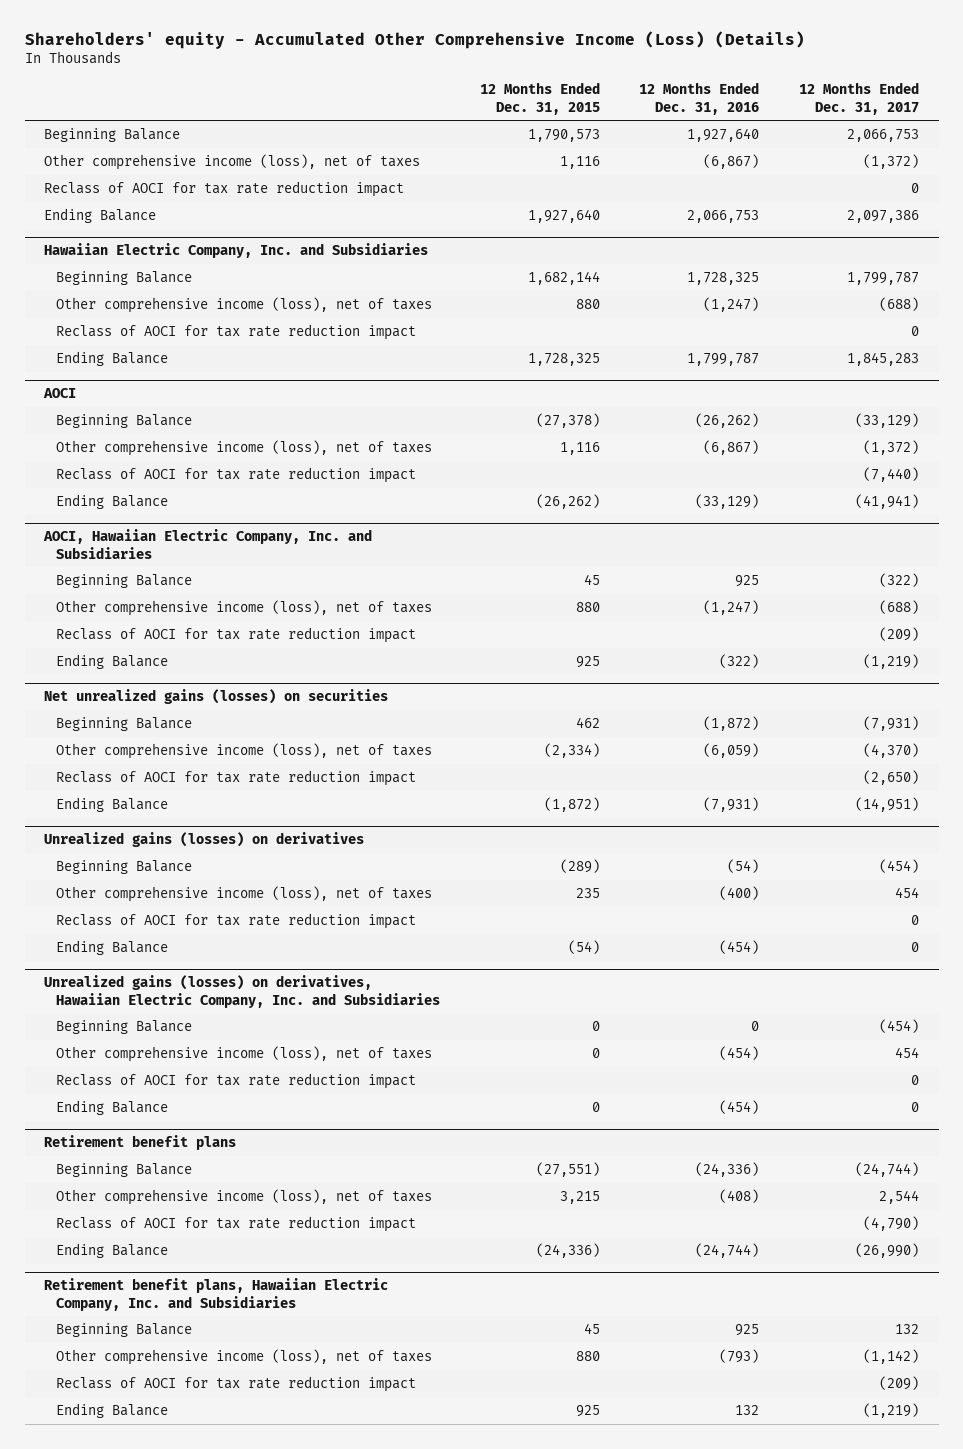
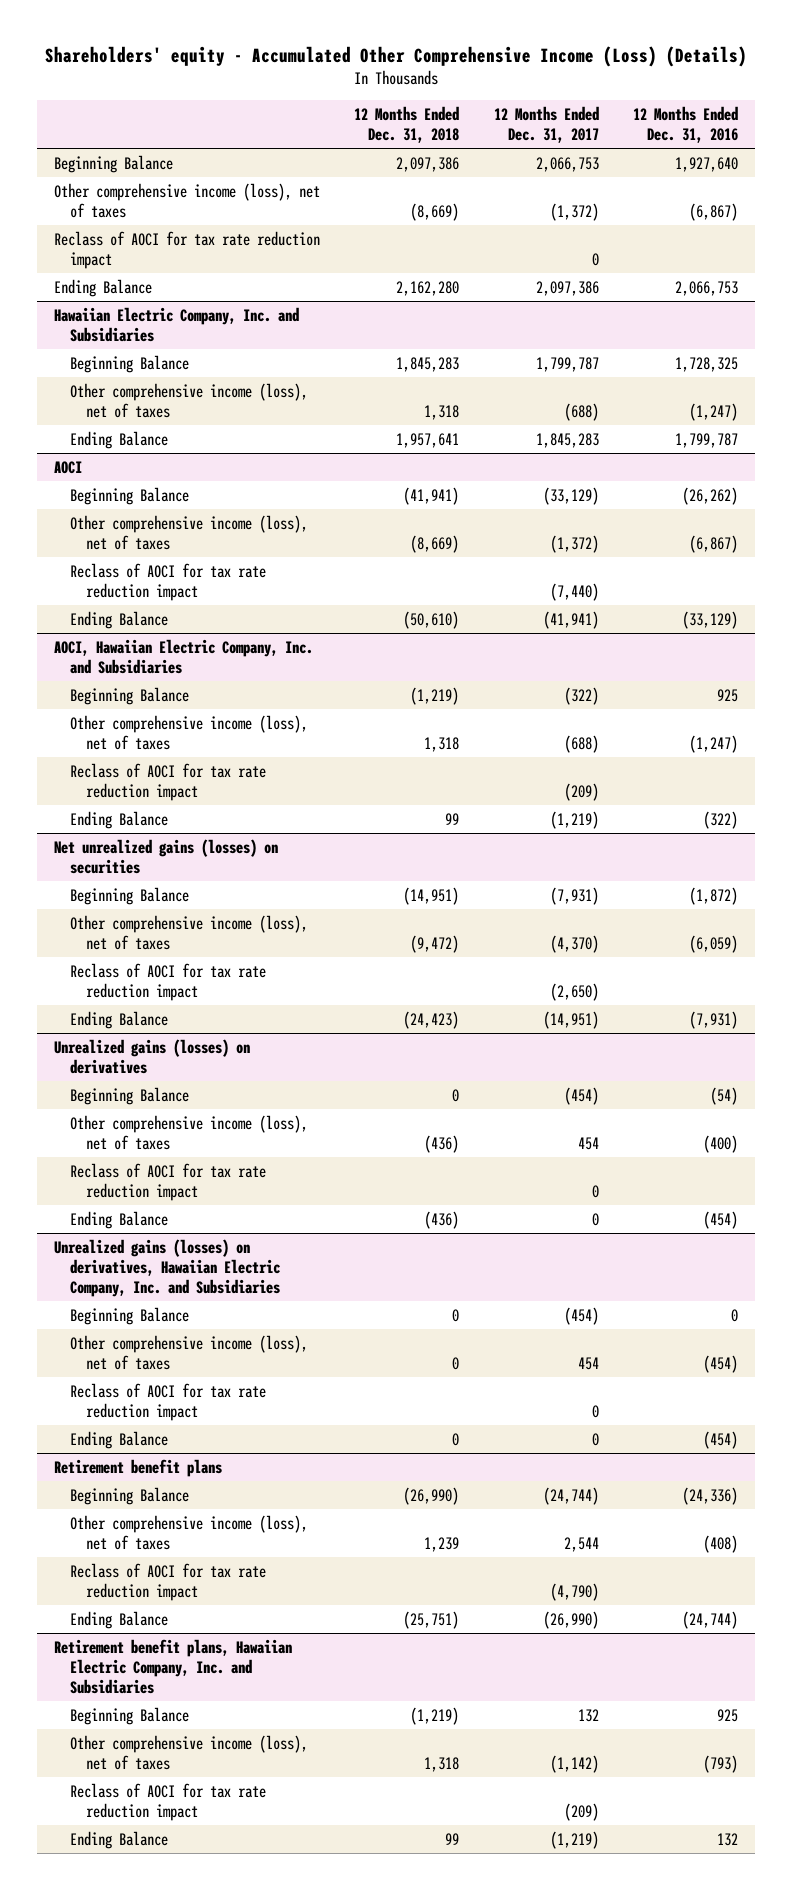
- | 12 Months Ended Dec. 31, 2015 | 12 Months Ended Dec. 31, 2016 | 12 Months Ended Dec. 31, 2017
+ | 12 Months Ended Dec. 31, 2018 | 12 Months Ended Dec. 31, 2017 | 12 Months Ended Dec. 31, 2016
@ Hawaiian Electric Company, Inc. and Subsidiaries
- Reclass of AOCI for tax rate reduction impact | | | 0

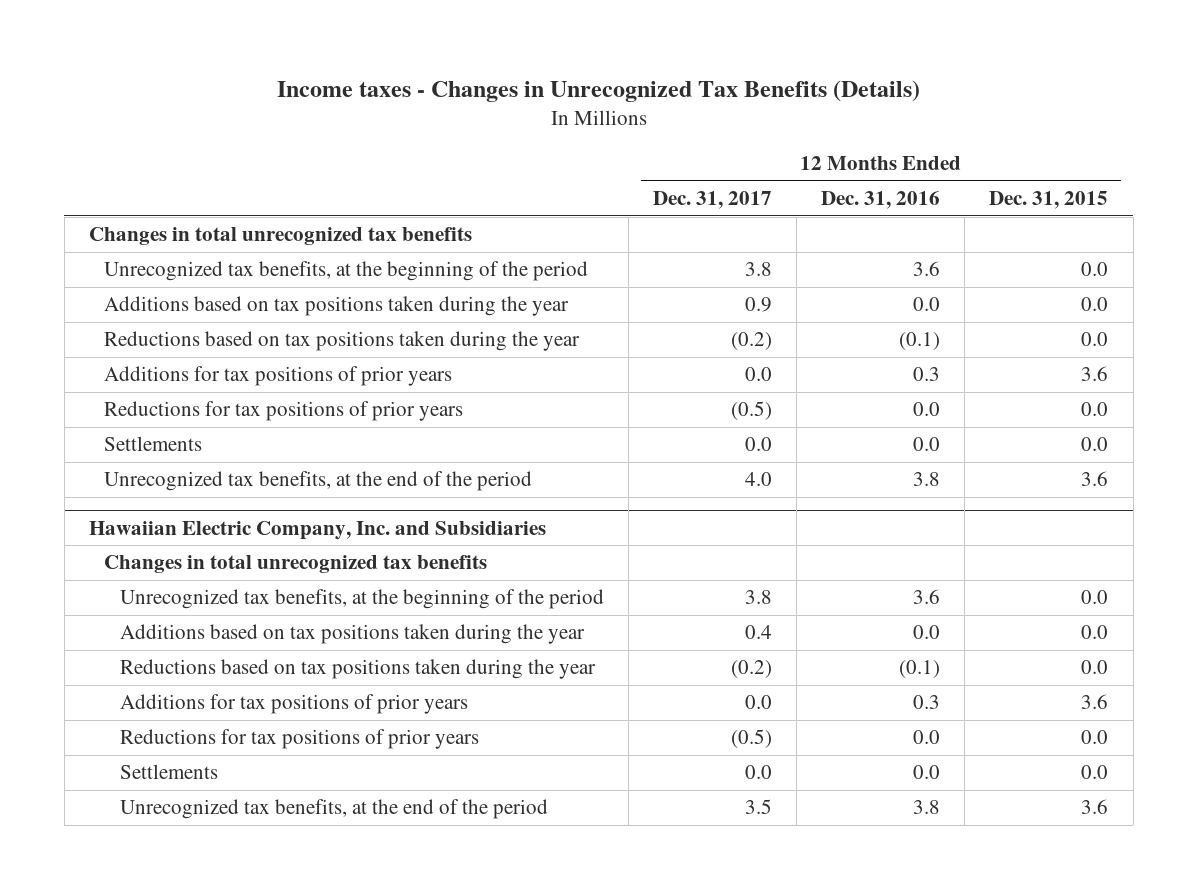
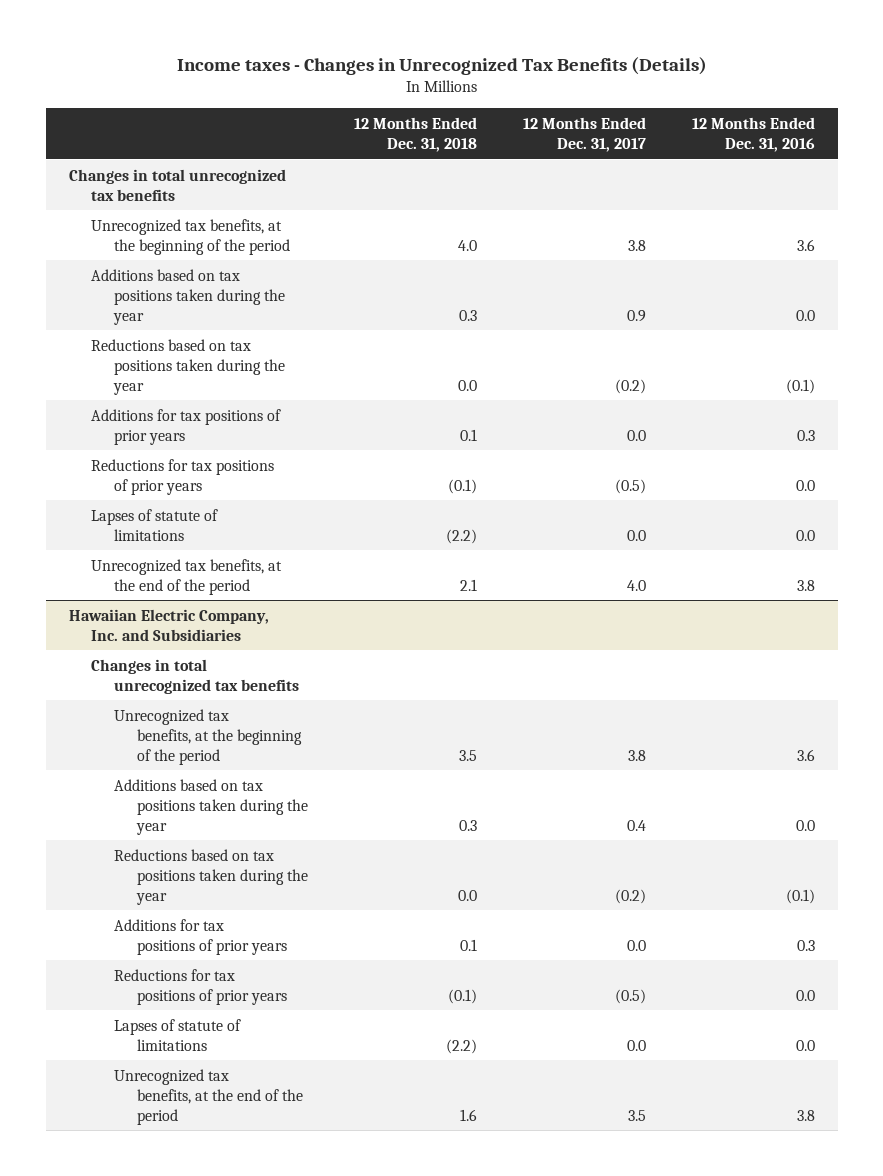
- | 12 Months Ended Dec. 31, 2017 | 12 Months Ended Dec. 31, 2016 | 12 Months Ended Dec. 31, 2015
+ | 12 Months Ended Dec. 31, 2018 | 12 Months Ended Dec. 31, 2017 | 12 Months Ended Dec. 31, 2016
- Settlements | 0.0 | 0.0 | 0.0
+ Lapses of statute of limitations | (2.2) | 0.0 | 0.0
@ Hawaiian Electric Company, Inc. and Subsidiaries
- Settlements | 0.0 | 0.0 | 0.0
+ Lapses of statute of limitations | (2.2) | 0.0 | 0.0

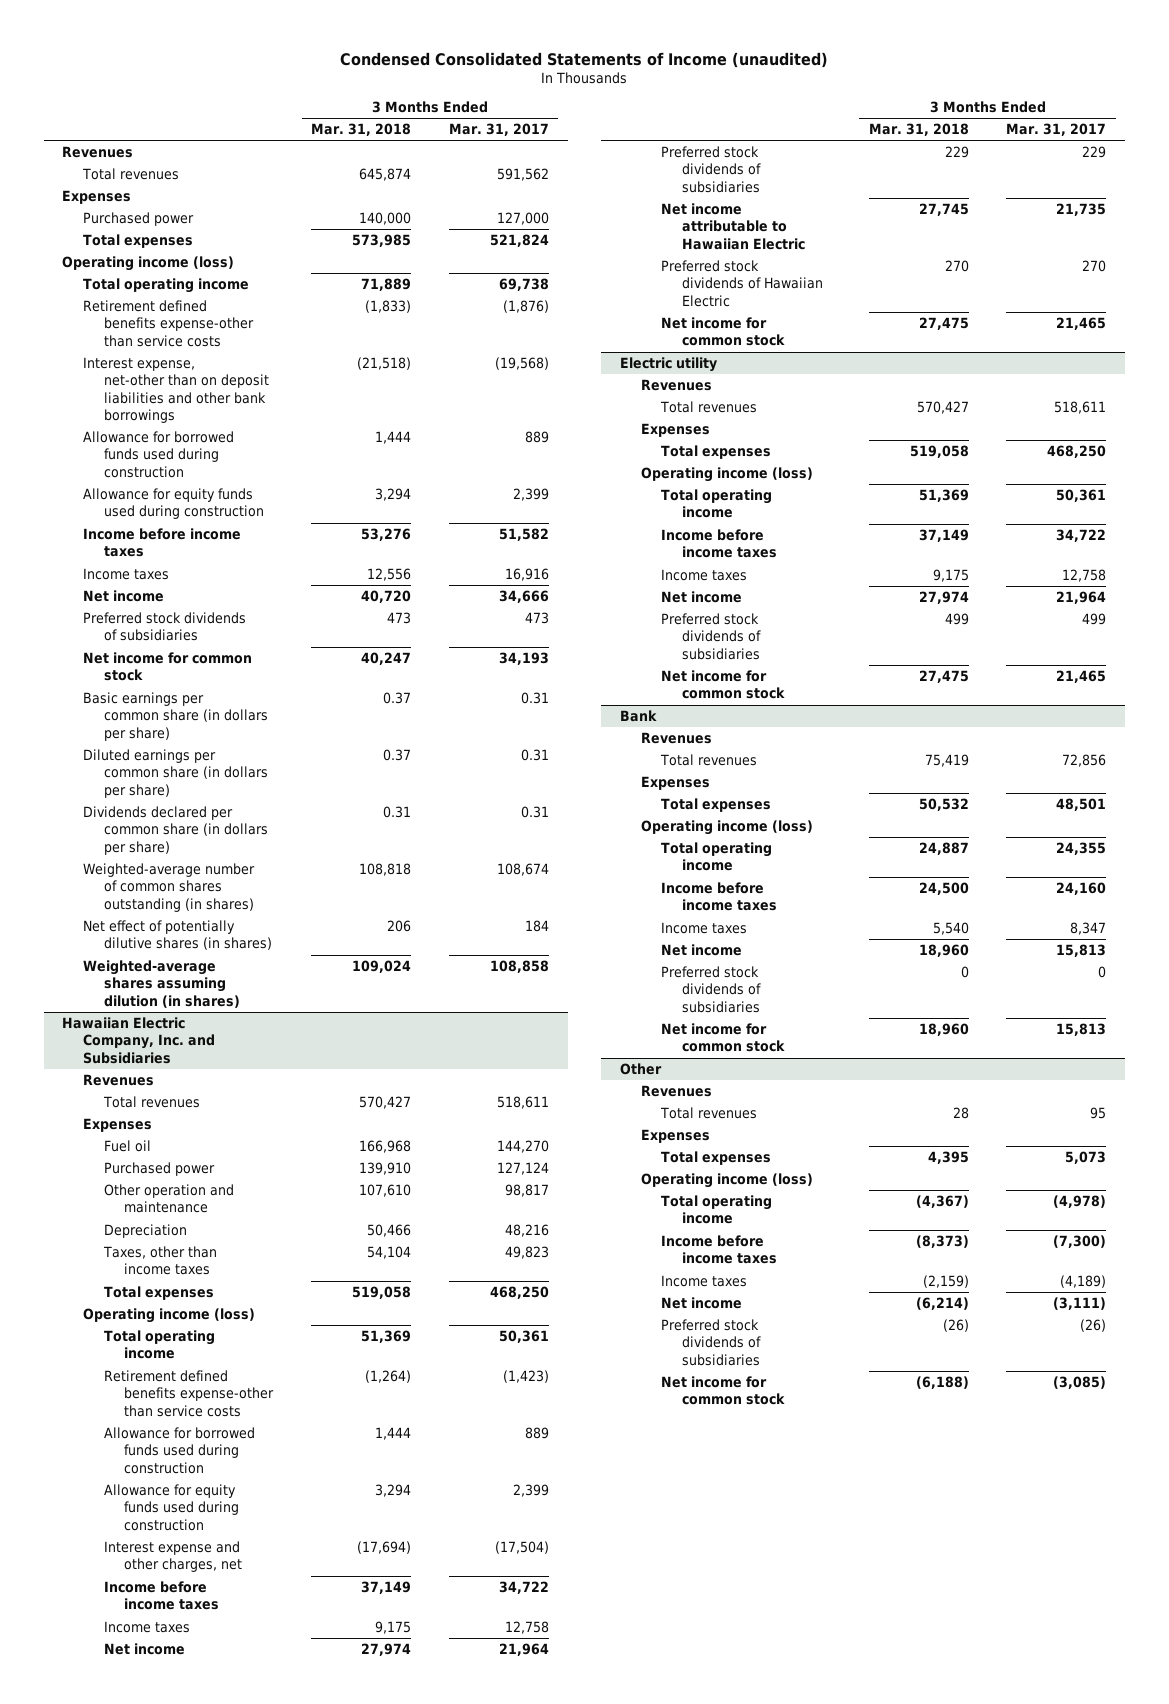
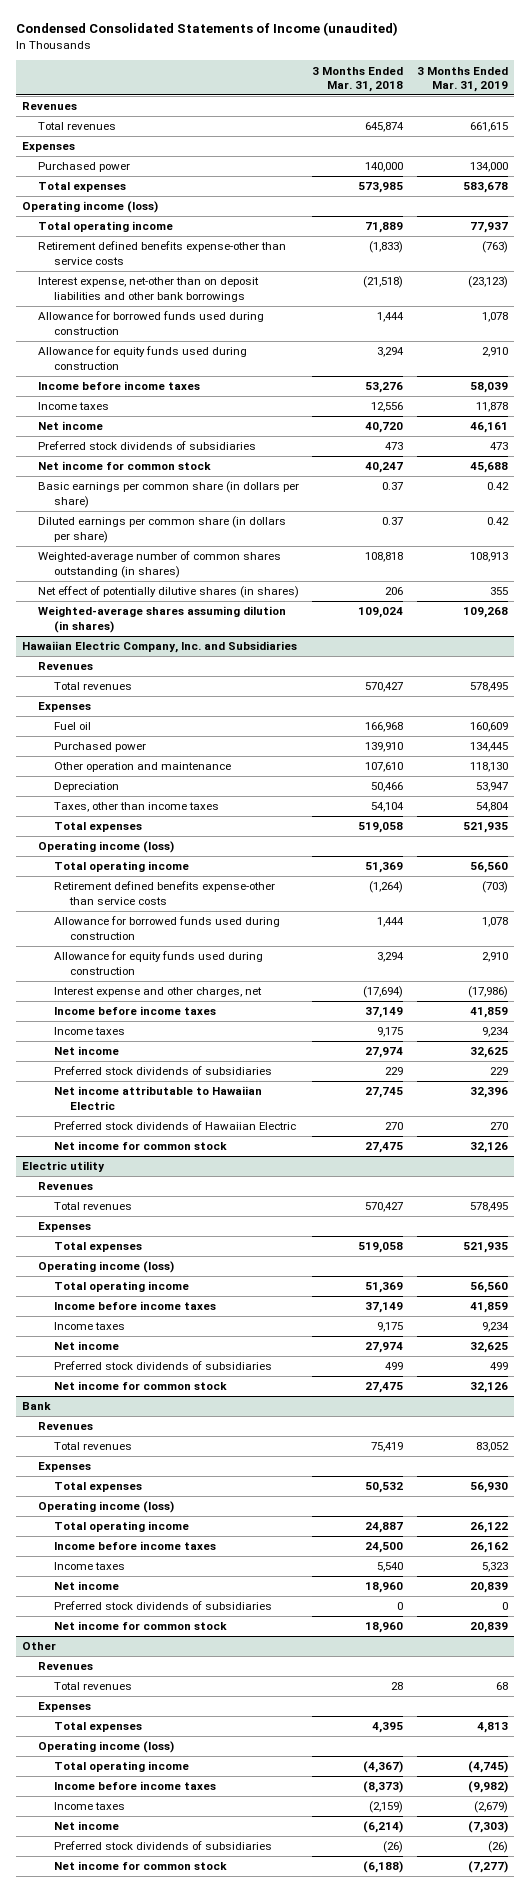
- | 3 Months Ended Mar. 31, 2018 | 3 Months Ended Mar. 31, 2017
+ | 3 Months Ended Mar. 31, 2018 | 3 Months Ended Mar. 31, 2019
- Dividends declared per common share (in dollars per share) | 0.31 | 0.31

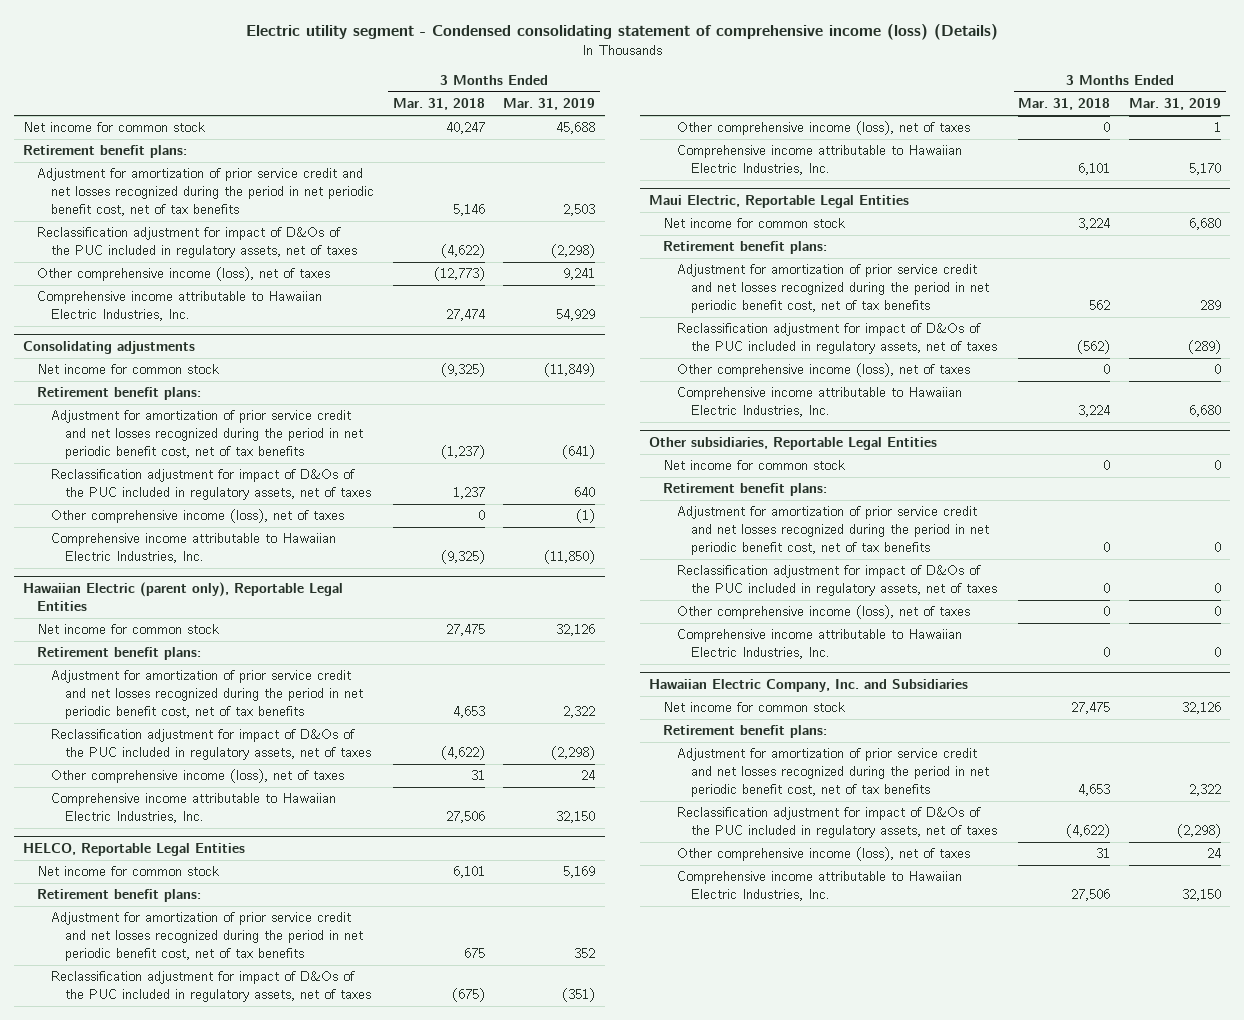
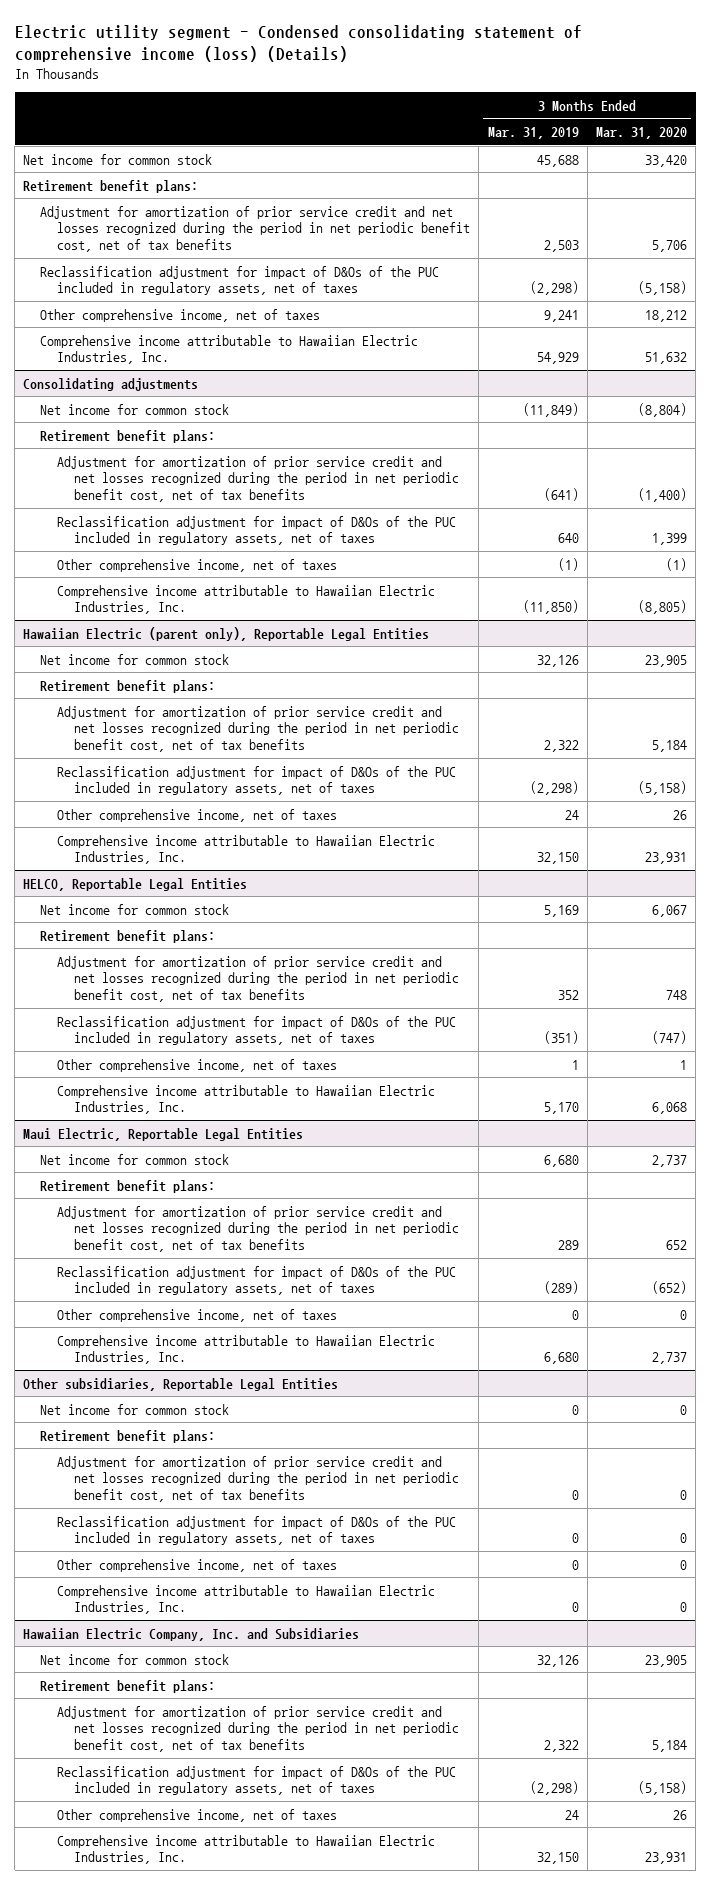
- | 3 Months Ended Mar. 31, 2018 | 3 Months Ended Mar. 31, 2019
+ | 3 Months Ended Mar. 31, 2019 | 3 Months Ended Mar. 31, 2020
- Other comprehensive income (loss), net of taxes | (12,773) | 9,241
+ Other comprehensive income, net of taxes | 9,241 | 18,212
@ Consolidating adjustments
- Other comprehensive income (loss), net of taxes | 0 | (1)
+ Other comprehensive income, net of taxes | (1) | (1)
@ Hawaiian Electric (parent only), Reportable Legal Entities
- Other comprehensive income (loss), net of taxes | 31 | 24
+ Other comprehensive income, net of taxes | 24 | 26
@ HELCO, Reportable Legal Entities
- Other comprehensive income (loss), net of taxes | 0 | 1
+ Other comprehensive income, net of taxes | 1 | 1
@ Maui Electric, Reportable Legal Entities
- Other comprehensive income (loss), net of taxes | 0 | 0
+ Other comprehensive income, net of taxes | 0 | 0
@ Other subsidiaries, Reportable Legal Entities
- Other comprehensive income (loss), net of taxes | 0 | 0
+ Other comprehensive income, net of taxes | 0 | 0
@ Hawaiian Electric Company, Inc. and Subsidiaries
- Other comprehensive income (loss), net of taxes | 31 | 24
+ Other comprehensive income, net of taxes | 24 | 26

